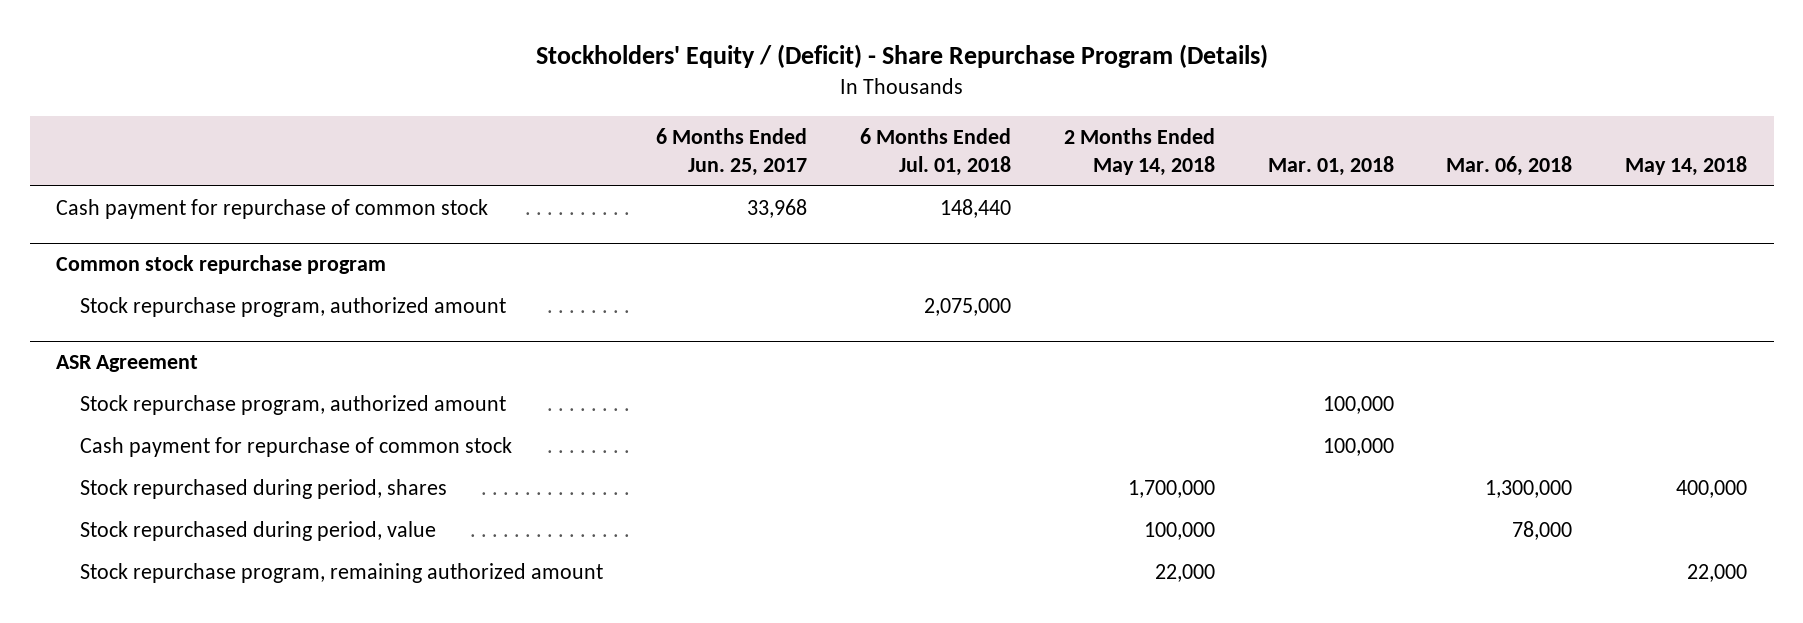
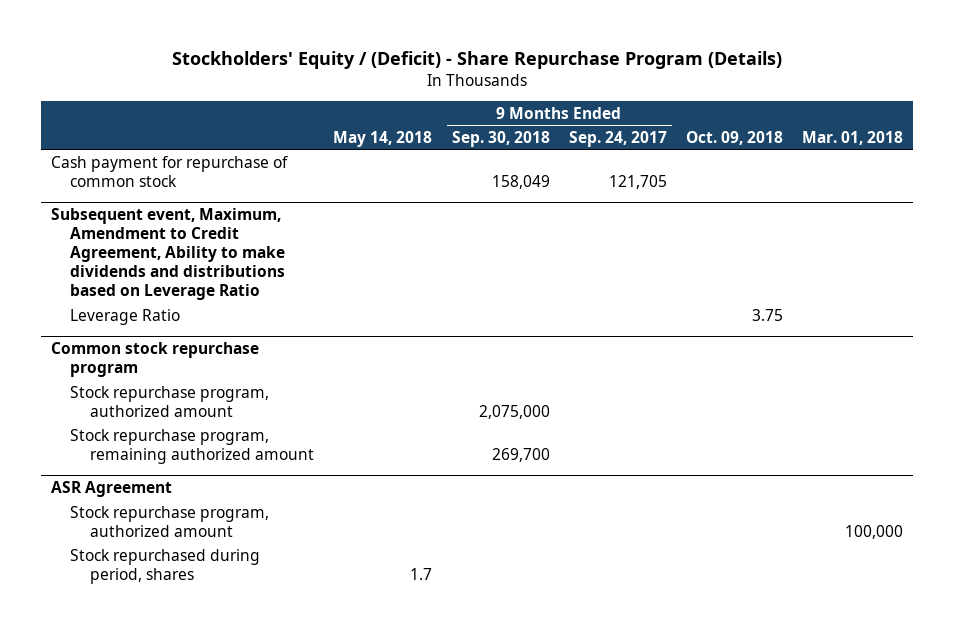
- | 6 Months Ended Jun. 25, 2017 | 6 Months Ended Jul. 01, 2018 | 2 Months Ended May 14, 2018 | Mar. 01, 2018 | Mar. 06, 2018 | May 14, 2018
+ | May 14, 2018 | 9 Months Ended Sep. 30, 2018 | 9 Months Ended Sep. 24, 2017 | Oct. 09, 2018 | Mar. 01, 2018
+ Subsequent event, Maximum, Amendment to Credit Agreement, Ability to make dividends and distributions based on Leverage Ratio
+ Leverage Ratio | | | | 3.75 |
@ Common stock repurchase program
+ Stock repurchase program, remaining authorized amount | | 269,700 | | |
@ ASR Agreement
- Cash payment for repurchase of common stock | | | | 100,000 | |
- Stock repurchased during period, shares | | | 1,700,000 | | 1,300,000 | 400,000
- Stock repurchased during period, value | | | 100,000 | | 78,000 |
- Stock repurchase program, remaining authorized amount | | | 22,000 | | | 22,000
+ Stock repurchased during period, shares | 1.7 | | | |

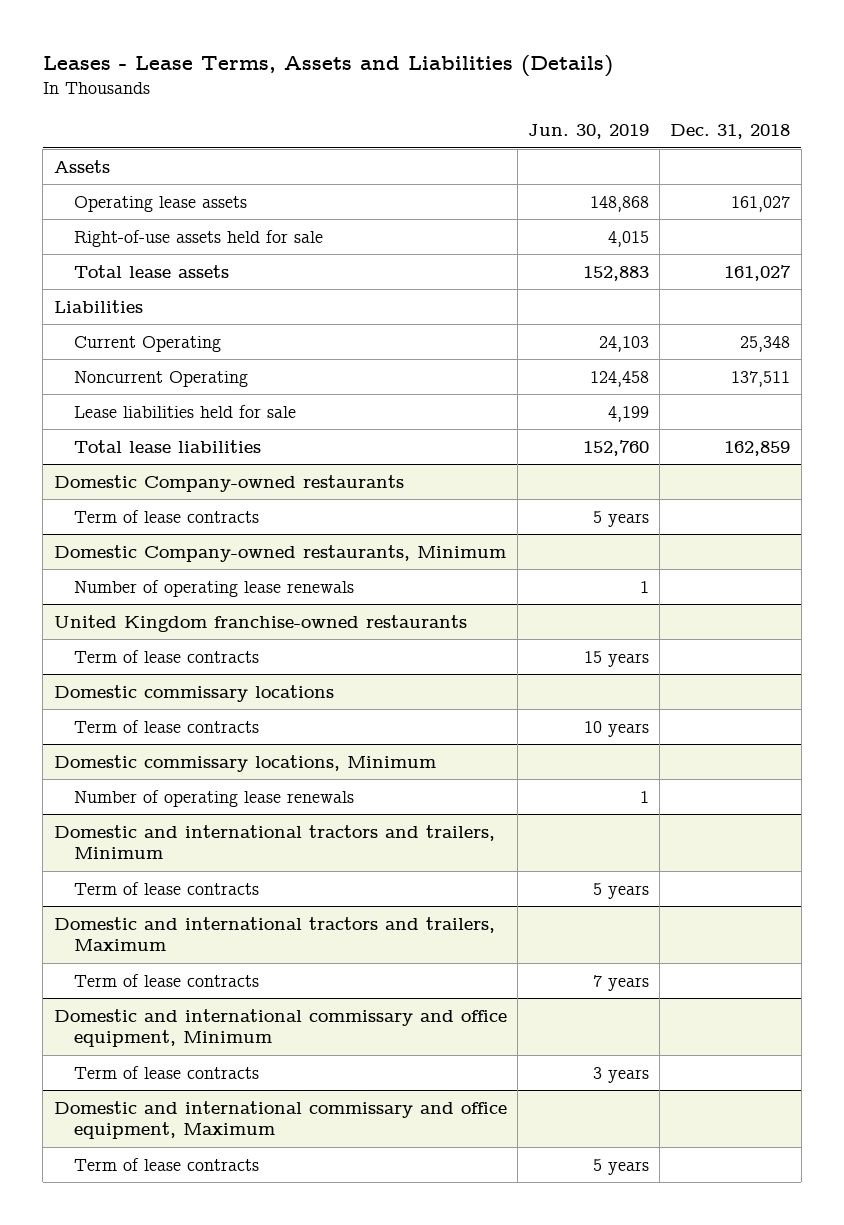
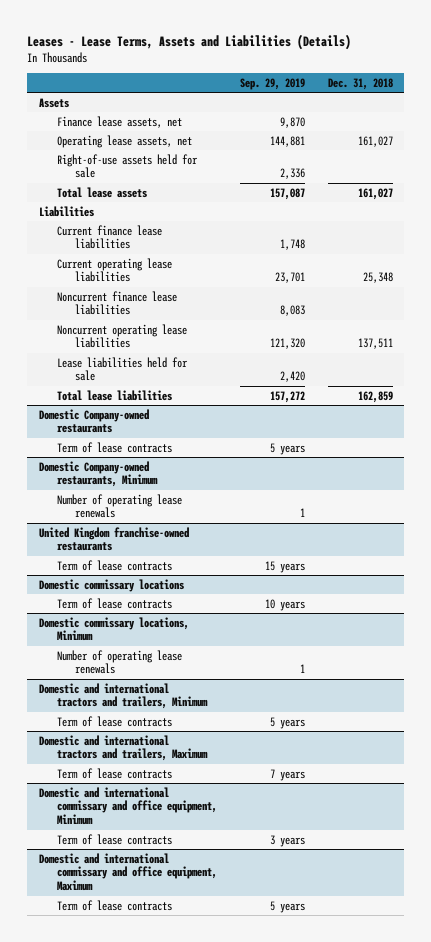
- | Jun. 30, 2019 | Dec. 31, 2018
+ | Sep. 29, 2019 | Dec. 31, 2018
- Operating lease assets | 148,868 | 161,027
+ Finance lease assets, net | 9,870 |
+ Operating lease assets, net | 144,881 | 161,027
- Current Operating | 24,103 | 25,348
- Noncurrent Operating | 124,458 | 137,511
+ Current finance lease liabilities | 1,748 |
+ Current operating lease liabilities | 23,701 | 25,348
+ Noncurrent finance lease liabilities | 8,083 |
+ Noncurrent operating lease liabilities | 121,320 | 137,511

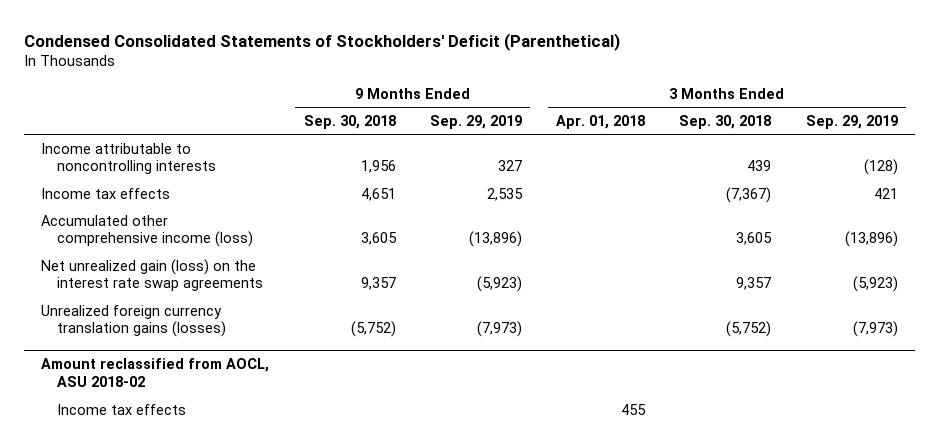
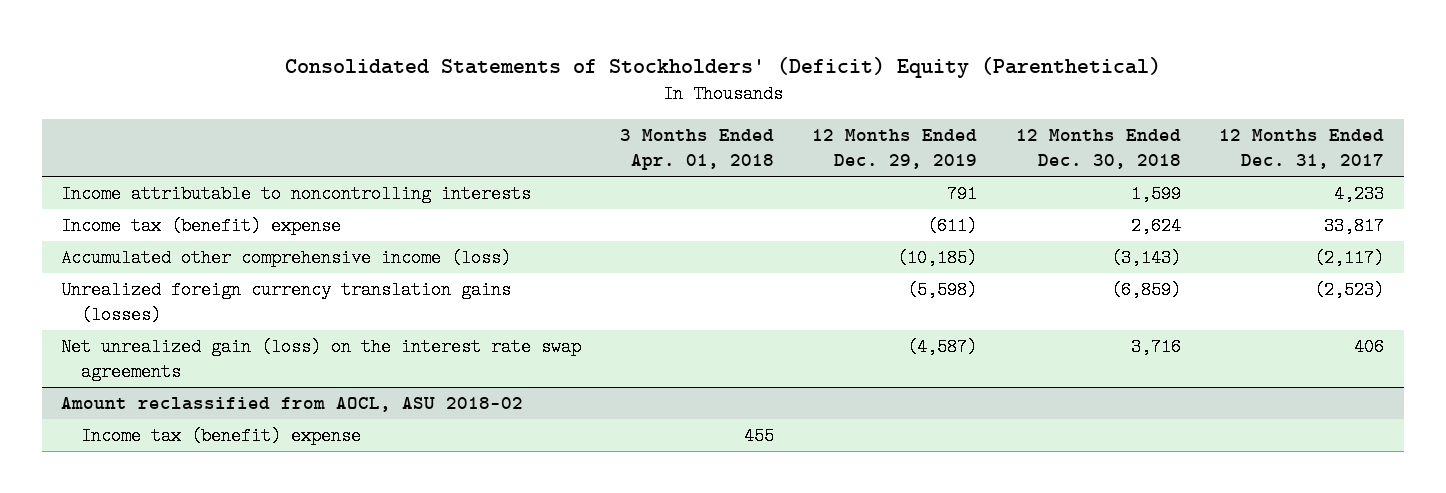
- Condensed Consolidated Statements of Stockholders' Deficit (Parenthetical)
+ Consolidated Statements of Stockholders' (Deficit) Equity (Parenthetical)
- | 9 Months Ended Sep. 30, 2018 | 9 Months Ended Sep. 29, 2019 | 3 Months Ended Apr. 01, 2018 | 3 Months Ended Sep. 30, 2018 | 3 Months Ended Sep. 29, 2019
+ | 3 Months Ended Apr. 01, 2018 | 12 Months Ended Dec. 29, 2019 | 12 Months Ended Dec. 30, 2018 | 12 Months Ended Dec. 31, 2017
- Income tax effects | 4,651 | 2,535 | | (7,367) | 421
+ Income tax (benefit) expense | | (611) | 2,624 | 33,817
moved down: Net unrealized gain (loss) on the interest rate swap agreements | | (4,587) | 3,716 | 406
@ Amount reclassified from AOCL, ASU 2018-02
- Income tax effects | | | 455 | |
+ Income tax (benefit) expense | 455 | | |

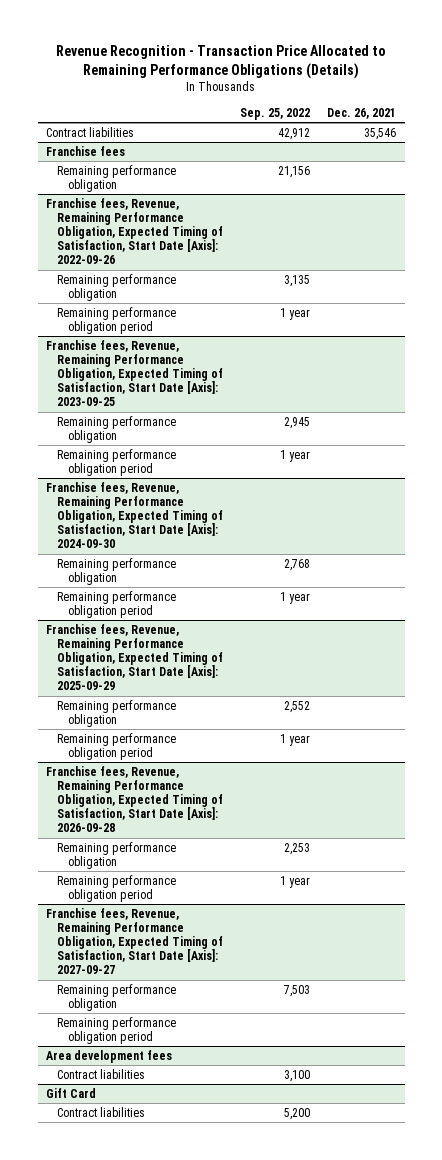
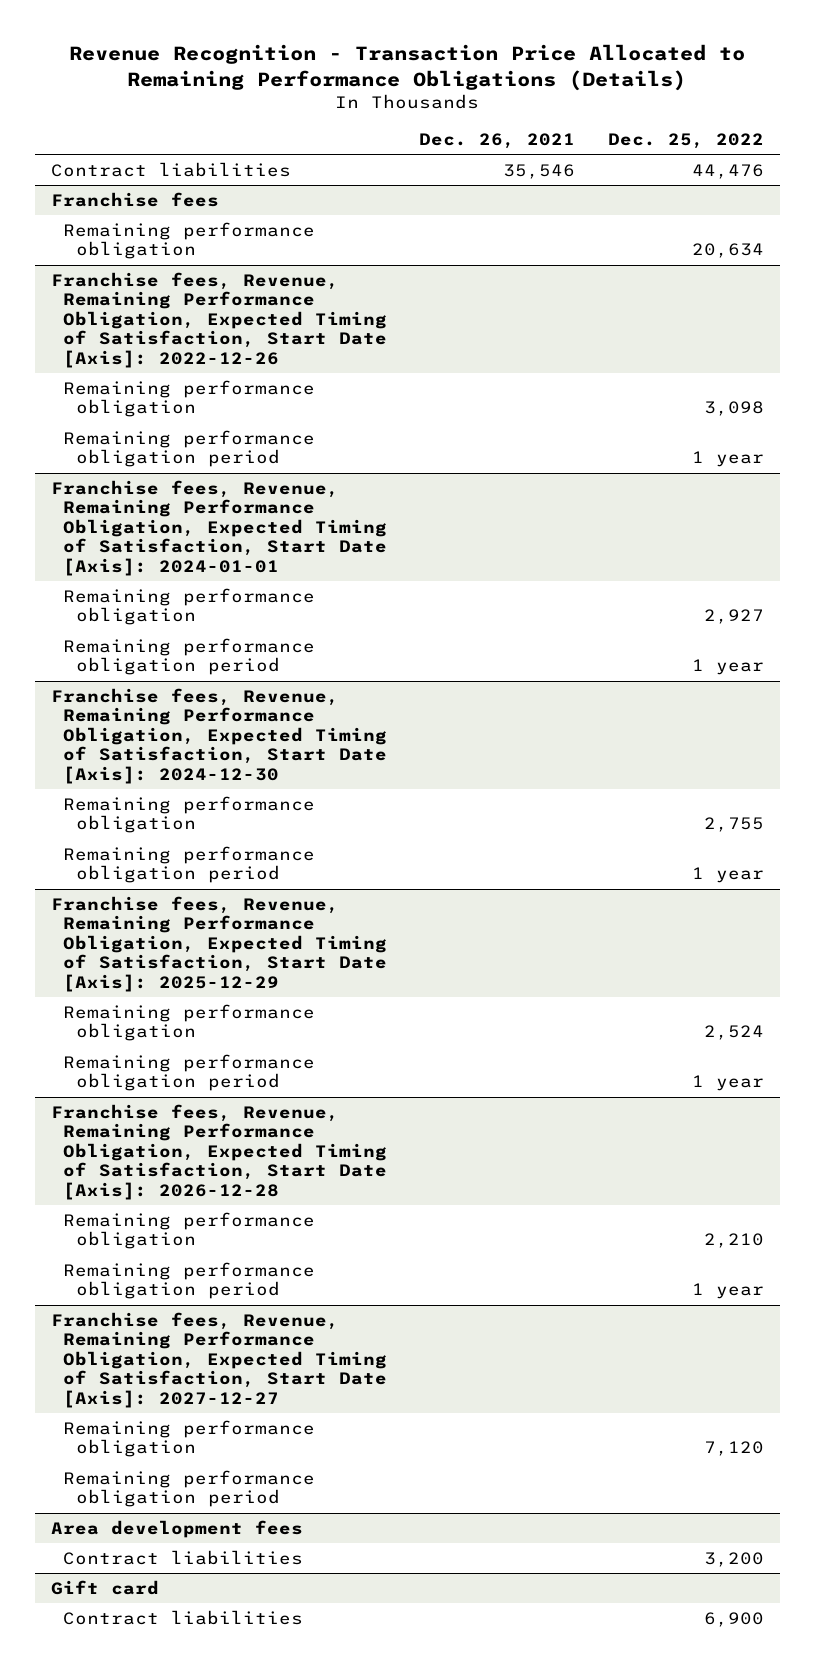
- | Sep. 25, 2022 | Dec. 26, 2021
+ | Dec. 26, 2021 | Dec. 25, 2022
- Franchise fees, Revenue, Remaining Performance Obligation, Expected Timing of Satisfaction, Start Date [Axis]: 2022-09-26
+ Franchise fees, Revenue, Remaining Performance Obligation, Expected Timing of Satisfaction, Start Date [Axis]: 2022-12-26
- Franchise fees, Revenue, Remaining Performance Obligation, Expected Timing of Satisfaction, Start Date [Axis]: 2023-09-25
+ Franchise fees, Revenue, Remaining Performance Obligation, Expected Timing of Satisfaction, Start Date [Axis]: 2024-01-01
- Franchise fees, Revenue, Remaining Performance Obligation, Expected Timing of Satisfaction, Start Date [Axis]: 2024-09-30
+ Franchise fees, Revenue, Remaining Performance Obligation, Expected Timing of Satisfaction, Start Date [Axis]: 2024-12-30
- Franchise fees, Revenue, Remaining Performance Obligation, Expected Timing of Satisfaction, Start Date [Axis]: 2025-09-29
+ Franchise fees, Revenue, Remaining Performance Obligation, Expected Timing of Satisfaction, Start Date [Axis]: 2025-12-29
- Franchise fees, Revenue, Remaining Performance Obligation, Expected Timing of Satisfaction, Start Date [Axis]: 2026-09-28
+ Franchise fees, Revenue, Remaining Performance Obligation, Expected Timing of Satisfaction, Start Date [Axis]: 2026-12-28
- Franchise fees, Revenue, Remaining Performance Obligation, Expected Timing of Satisfaction, Start Date [Axis]: 2027-09-27
+ Franchise fees, Revenue, Remaining Performance Obligation, Expected Timing of Satisfaction, Start Date [Axis]: 2027-12-27
- Gift Card
+ Gift card

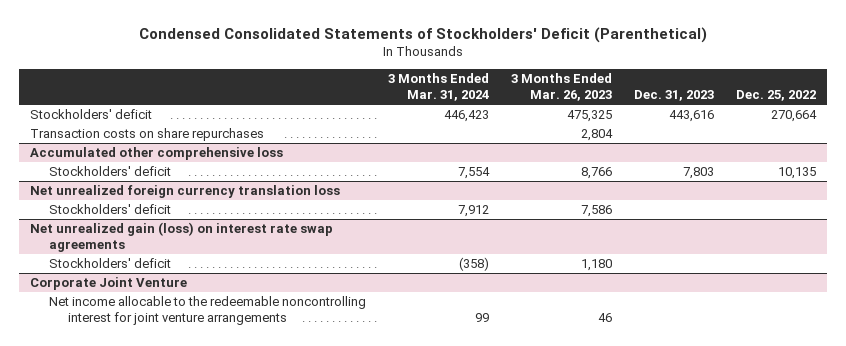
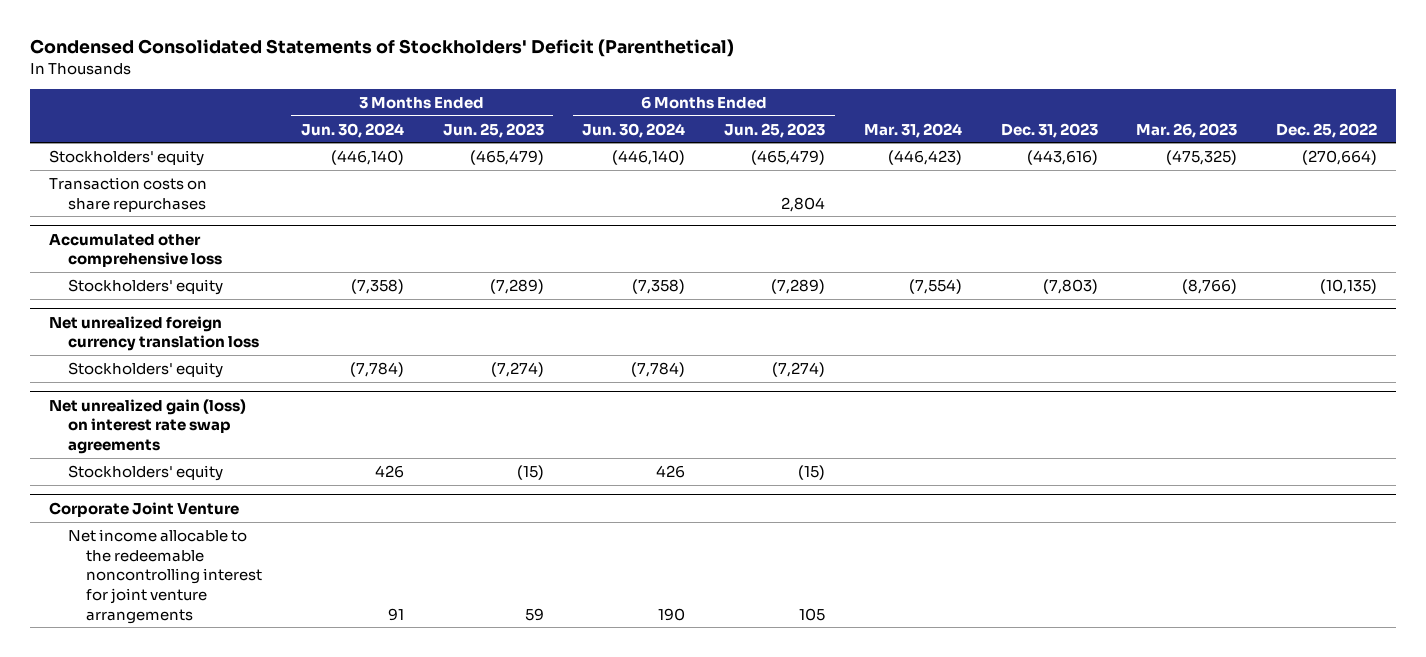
- | 3 Months Ended Mar. 31, 2024 | 3 Months Ended Mar. 26, 2023 | Dec. 31, 2023 | Dec. 25, 2022
+ | 3 Months Ended Jun. 30, 2024 | 3 Months Ended Jun. 25, 2023 | 6 Months Ended Jun. 30, 2024 | 6 Months Ended Jun. 25, 2023 | Mar. 31, 2024 | Dec. 31, 2023 | Mar. 26, 2023 | Dec. 25, 2022
- Stockholders' deficit | 446,423 | 475,325 | 443,616 | 270,664
+ Stockholders' equity | (446,140) | (465,479) | (446,140) | (465,479) | (446,423) | (443,616) | (475,325) | (270,664)
@ Accumulated other comprehensive loss
- Stockholders' deficit | 7,554 | 8,766 | 7,803 | 10,135
+ Stockholders' equity | (7,358) | (7,289) | (7,358) | (7,289) | (7,554) | (7,803) | (8,766) | (10,135)
@ Net unrealized foreign currency translation loss
- Stockholders' deficit | 7,912 | 7,586 | |
+ Stockholders' equity | (7,784) | (7,274) | (7,784) | (7,274) | | | |
@ Net unrealized gain (loss) on interest rate swap agreements
- Stockholders' deficit | (358) | 1,180 | |
+ Stockholders' equity | 426 | (15) | 426 | (15) | | | |

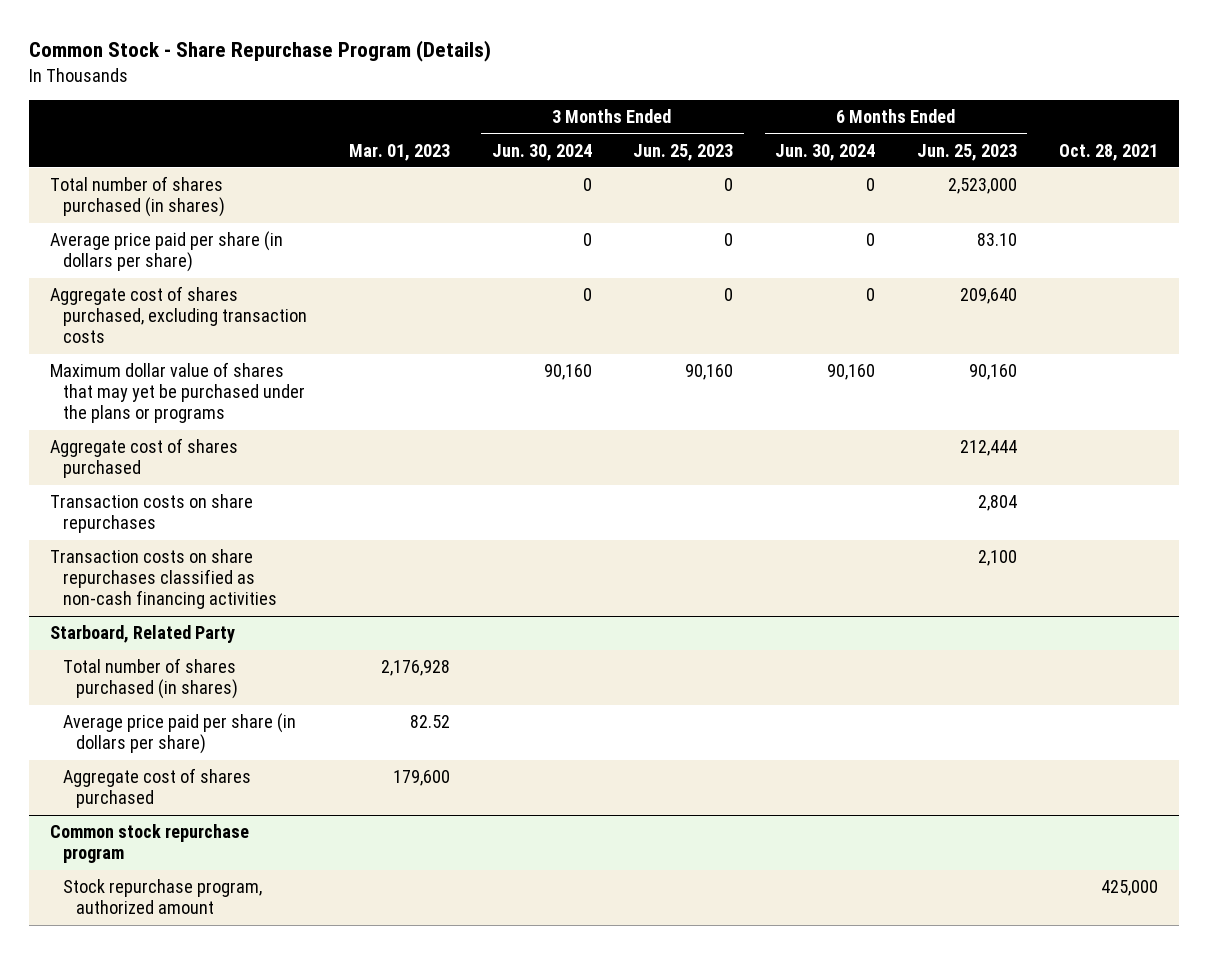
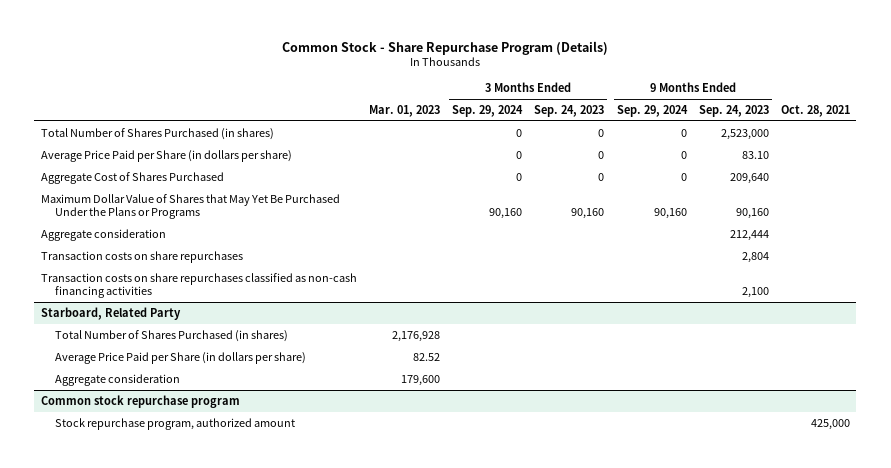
- | Mar. 01, 2023 | 3 Months Ended Jun. 30, 2024 | 3 Months Ended Jun. 25, 2023 | 6 Months Ended Jun. 30, 2024 | 6 Months Ended Jun. 25, 2023 | Oct. 28, 2021
+ | Mar. 01, 2023 | 3 Months Ended Sep. 29, 2024 | 3 Months Ended Sep. 24, 2023 | 9 Months Ended Sep. 29, 2024 | 9 Months Ended Sep. 24, 2023 | Oct. 28, 2021
- Total number of shares purchased (in shares) | | 0 | 0 | 0 | 2,523,000 |
- Average price paid per share (in dollars per share) | | 0 | 0 | 0 | 83.10 |
- Aggregate cost of shares purchased, excluding transaction costs | | 0 | 0 | 0 | 209,640 |
- Maximum dollar value of shares that may yet be purchased under the plans or programs | | 90,160 | 90,160 | 90,160 | 90,160 |
- Aggregate cost of shares purchased | | | | | 212,444 |
+ Total Number of Shares Purchased (in shares) | | 0 | 0 | 0 | 2,523,000 |
+ Average Price Paid per Share (in dollars per share) | | 0 | 0 | 0 | 83.10 |
+ Aggregate Cost of Shares Purchased | | 0 | 0 | 0 | 209,640 |
+ Maximum Dollar Value of Shares that May Yet Be Purchased Under the Plans or Programs | | 90,160 | 90,160 | 90,160 | 90,160 |
+ Aggregate consideration | | | | | 212,444 |
@ Starboard, Related Party
- Total number of shares purchased (in shares) | 2,176,928 | | | | |
- Average price paid per share (in dollars per share) | 82.52 | | | | |
- Aggregate cost of shares purchased | 179,600 | | | | |
+ Total Number of Shares Purchased (in shares) | 2,176,928 | | | | |
+ Average Price Paid per Share (in dollars per share) | 82.52 | | | | |
+ Aggregate consideration | 179,600 | | | | |

